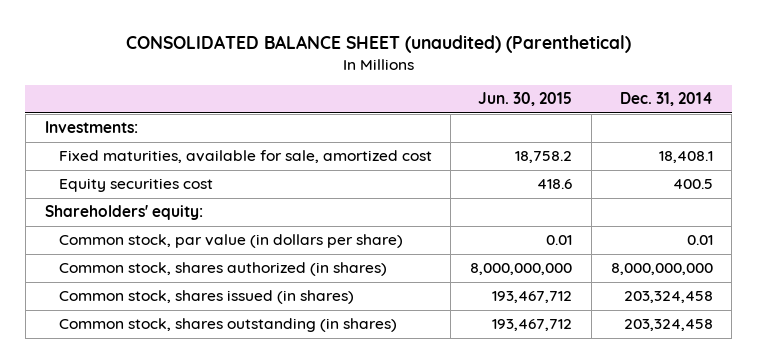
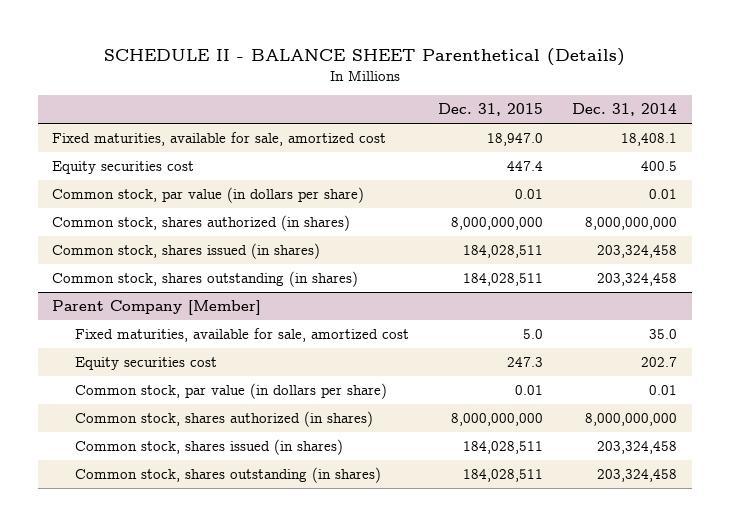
- CONSOLIDATED BALANCE SHEET (unaudited) (Parenthetical)
+ SCHEDULE II - BALANCE SHEET Parenthetical (Details)
- | Jun. 30, 2015 | Dec. 31, 2014
+ | Dec. 31, 2015 | Dec. 31, 2014
- Investments:
- Shareholders' equity:
+ Parent Company [Member]
+ Fixed maturities, available for sale, amortized cost | 5.0 | 35.0
+ Equity securities cost | 247.3 | 202.7
+ Common stock, par value (in dollars per share) | 0.01 | 0.01
+ Common stock, shares authorized (in shares) | 8,000,000,000 | 8,000,000,000
+ Common stock, shares issued (in shares) | 184,028,511 | 203,324,458
+ Common stock, shares outstanding (in shares) | 184,028,511 | 203,324,458

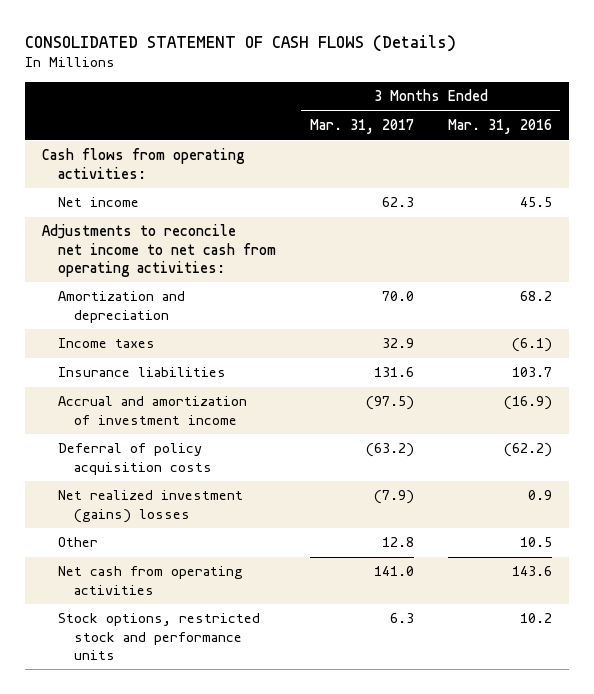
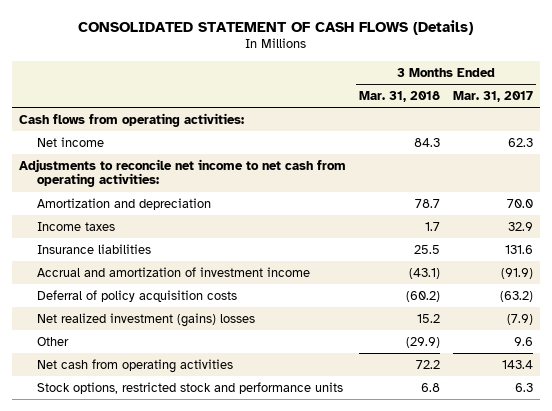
- | 3 Months Ended Mar. 31, 2017 | 3 Months Ended Mar. 31, 2016
+ | 3 Months Ended Mar. 31, 2018 | 3 Months Ended Mar. 31, 2017
- Accrual and amortization of investment income | (97.5) | (16.9)
+ Accrual and amortization of investment income | (43.1) | (91.9)
- Other | 12.8 | 10.5
- Net cash from operating activities | 141.0 | 143.6
+ Other | (29.9) | 9.6
+ Net cash from operating activities | 72.2 | 143.4

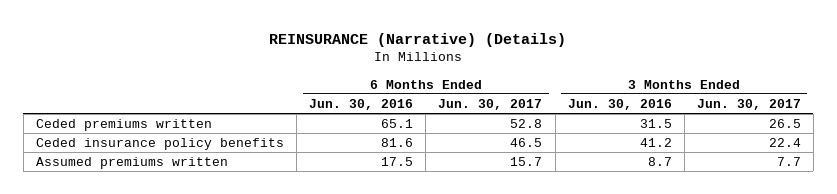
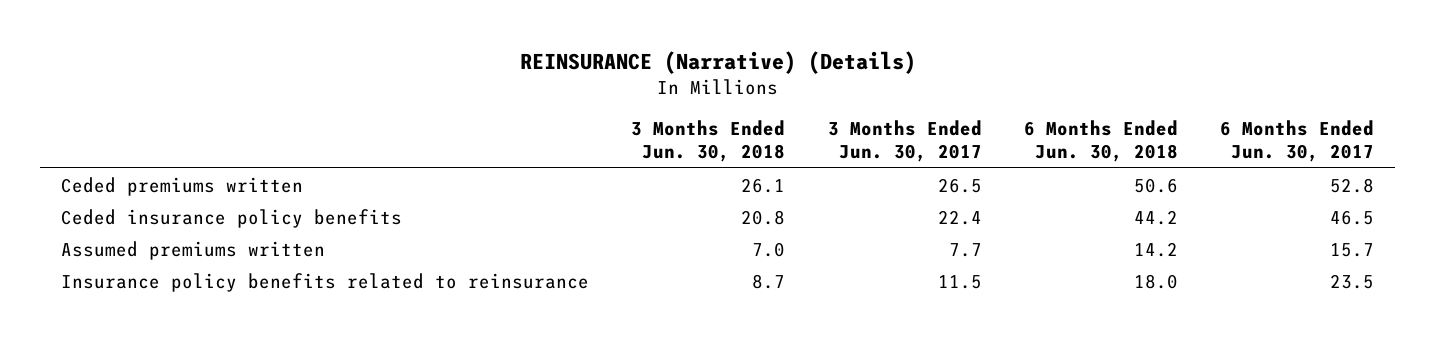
- | 6 Months Ended Jun. 30, 2016 | 6 Months Ended Jun. 30, 2017 | 3 Months Ended Jun. 30, 2016 | 3 Months Ended Jun. 30, 2017
+ | 3 Months Ended Jun. 30, 2018 | 3 Months Ended Jun. 30, 2017 | 6 Months Ended Jun. 30, 2018 | 6 Months Ended Jun. 30, 2017
+ Insurance policy benefits related to reinsurance | 8.7 | 11.5 | 18.0 | 23.5

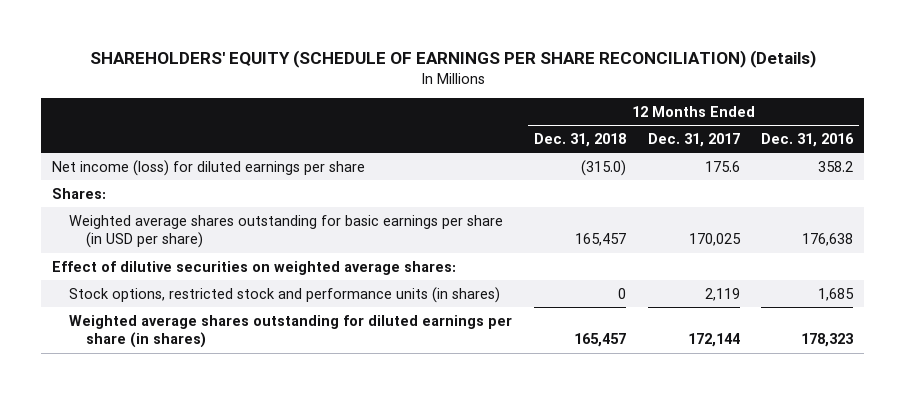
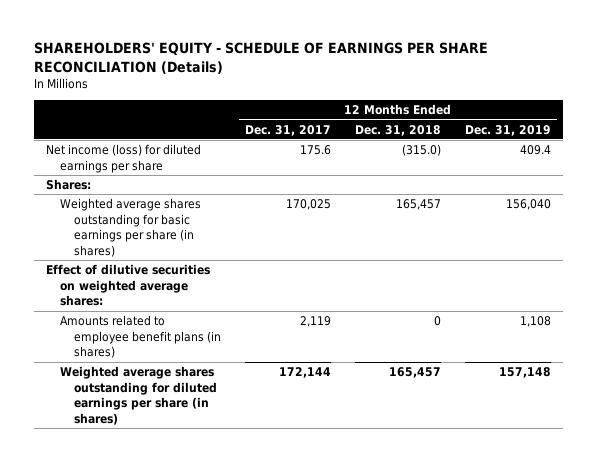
- SHAREHOLDERS' EQUITY (SCHEDULE OF EARNINGS PER SHARE RECONCILIATION) (Details)
+ SHAREHOLDERS' EQUITY - SCHEDULE OF EARNINGS PER SHARE RECONCILIATION (Details)
- | 12 Months Ended Dec. 31, 2018 | 12 Months Ended Dec. 31, 2017 | 12 Months Ended Dec. 31, 2016
+ | 12 Months Ended Dec. 31, 2017 | 12 Months Ended Dec. 31, 2018 | 12 Months Ended Dec. 31, 2019
- Weighted average shares outstanding for basic earnings per share (in USD per share) | 165,457 | 170,025 | 176,638
+ Weighted average shares outstanding for basic earnings per share (in shares) | 170,025 | 165,457 | 156,040
- Stock options, restricted stock and performance units (in shares) | 0 | 2,119 | 1,685
+ Amounts related to employee benefit plans (in shares) | 2,119 | 0 | 1,108

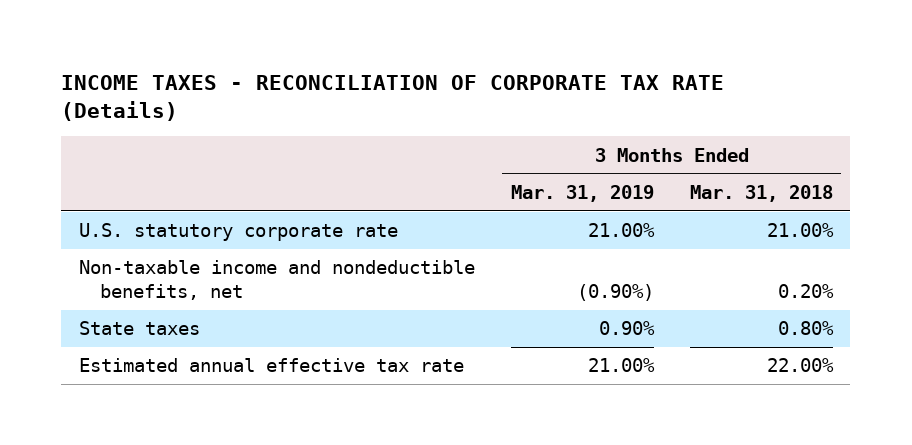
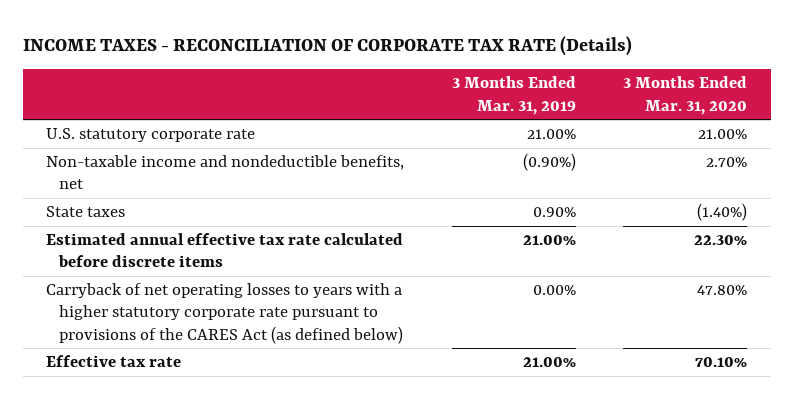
- | 3 Months Ended Mar. 31, 2019 | 3 Months Ended Mar. 31, 2018
+ | 3 Months Ended Mar. 31, 2019 | 3 Months Ended Mar. 31, 2020
- Estimated annual effective tax rate | 21.00% | 22.00%
+ Estimated annual effective tax rate calculated before discrete items | 21.00% | 22.30%
+ Carryback of net operating losses to years with a higher statutory corporate rate pursuant to provisions of the CARES Act (as defined below) | 0.00% | 47.80%
+ Effective tax rate | 21.00% | 70.10%

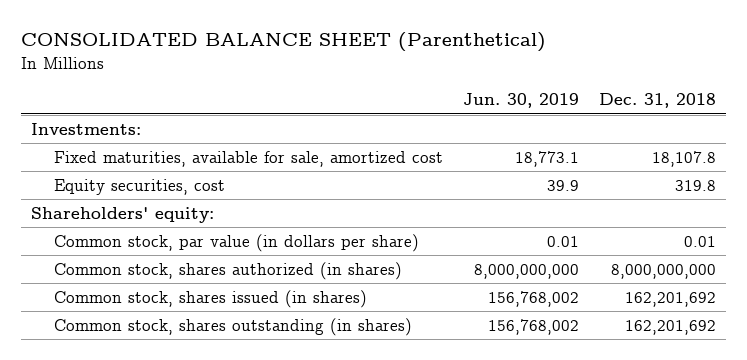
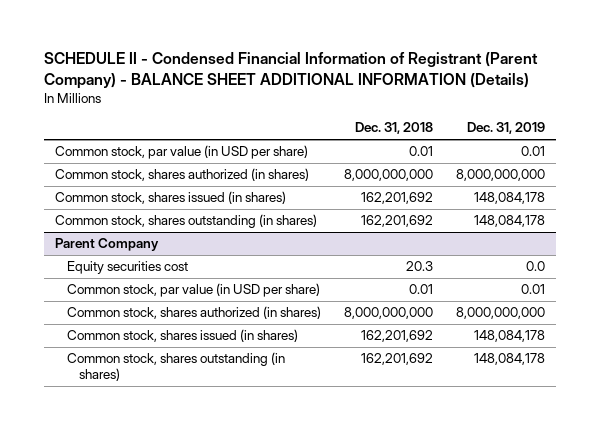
- CONSOLIDATED BALANCE SHEET (Parenthetical)
+ SCHEDULE II - Condensed Financial Information of Registrant (Parent Company) - BALANCE SHEET ADDITIONAL INFORMATION (Details)
- | Jun. 30, 2019 | Dec. 31, 2018
+ | Dec. 31, 2018 | Dec. 31, 2019
- Investments:
- Fixed maturities, available for sale, amortized cost | 18,773.1 | 18,107.8
- Equity securities, cost | 39.9 | 319.8
- Shareholders' equity:
- Common stock, par value (in dollars per share) | 0.01 | 0.01
+ Common stock, par value (in USD per share) | 0.01 | 0.01
+ Parent Company
+ Equity securities cost | 20.3 | 0.0
+ Common stock, par value (in USD per share) | 0.01 | 0.01
+ Common stock, shares authorized (in shares) | 8,000,000,000 | 8,000,000,000
+ Common stock, shares issued (in shares) | 162,201,692 | 148,084,178
+ Common stock, shares outstanding (in shares) | 162,201,692 | 148,084,178

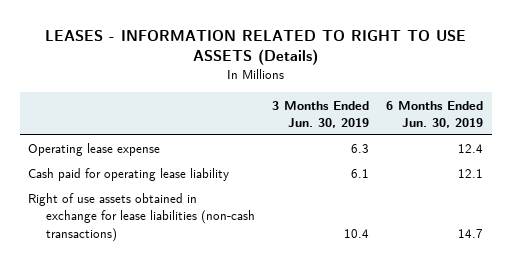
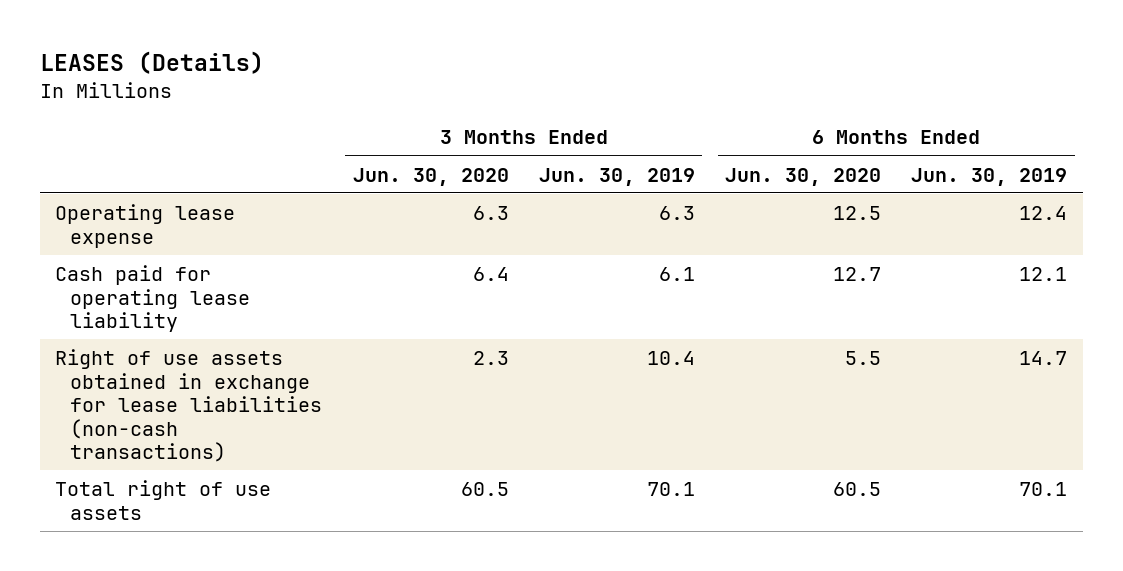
- LEASES - INFORMATION RELATED TO RIGHT TO USE ASSETS (Details)
+ LEASES (Details)
- | 3 Months Ended Jun. 30, 2019 | 6 Months Ended Jun. 30, 2019
+ | 3 Months Ended Jun. 30, 2020 | 3 Months Ended Jun. 30, 2019 | 6 Months Ended Jun. 30, 2020 | 6 Months Ended Jun. 30, 2019
+ Total right of use assets | 60.5 | 70.1 | 60.5 | 70.1

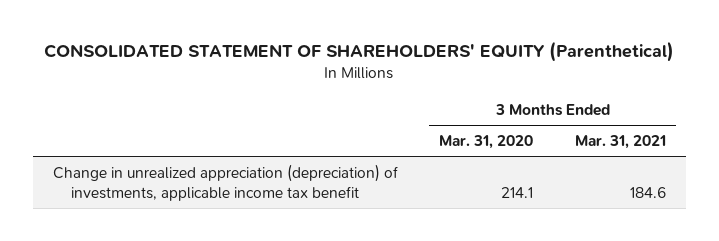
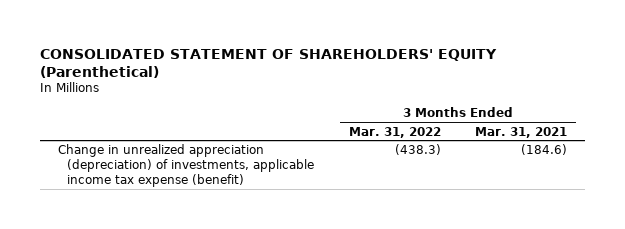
- | 3 Months Ended Mar. 31, 2020 | 3 Months Ended Mar. 31, 2021
+ | 3 Months Ended Mar. 31, 2022 | 3 Months Ended Mar. 31, 2021
- Change in unrealized appreciation (depreciation) of investments, applicable income tax benefit | 214.1 | 184.6
+ Change in unrealized appreciation (depreciation) of investments, applicable income tax expense (benefit) | (438.3) | (184.6)

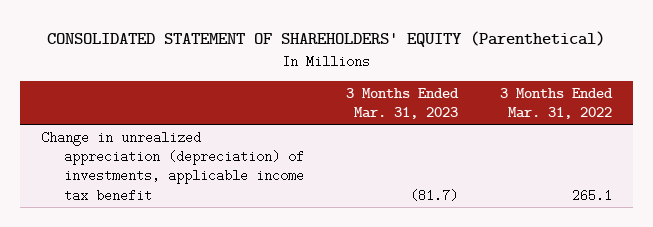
- | 3 Months Ended Mar. 31, 2022 | 3 Months Ended Mar. 31, 2021
+ | 3 Months Ended Mar. 31, 2023 | 3 Months Ended Mar. 31, 2022
- Change in unrealized appreciation (depreciation) of investments, applicable income tax expense (benefit) | (438.3) | (184.6)
+ Change in unrealized appreciation (depreciation) of investments, applicable income tax benefit | (81.7) | 265.1

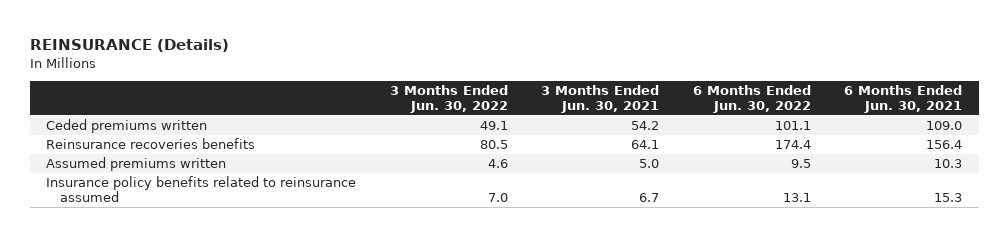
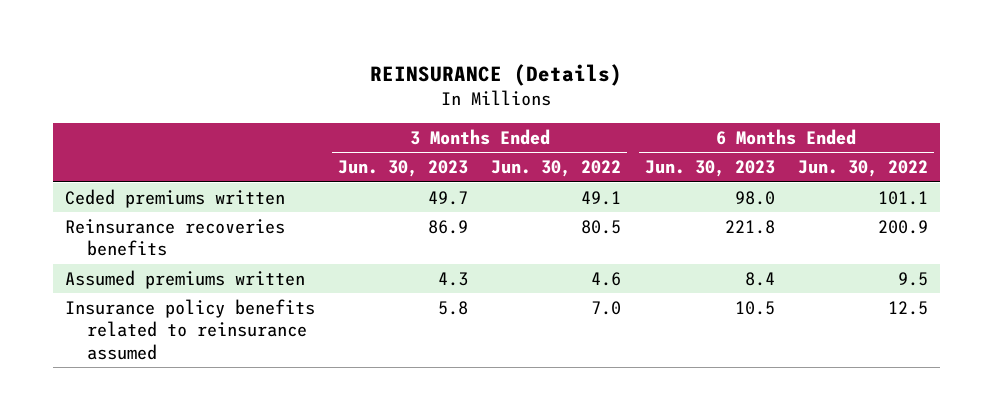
- | 3 Months Ended Jun. 30, 2022 | 3 Months Ended Jun. 30, 2021 | 6 Months Ended Jun. 30, 2022 | 6 Months Ended Jun. 30, 2021
+ | 3 Months Ended Jun. 30, 2023 | 3 Months Ended Jun. 30, 2022 | 6 Months Ended Jun. 30, 2023 | 6 Months Ended Jun. 30, 2022
- Reinsurance recoveries benefits | 80.5 | 64.1 | 174.4 | 156.4
+ Reinsurance recoveries benefits | 86.9 | 80.5 | 221.8 | 200.9
- Insurance policy benefits related to reinsurance assumed | 7.0 | 6.7 | 13.1 | 15.3
+ Insurance policy benefits related to reinsurance assumed | 5.8 | 7.0 | 10.5 | 12.5

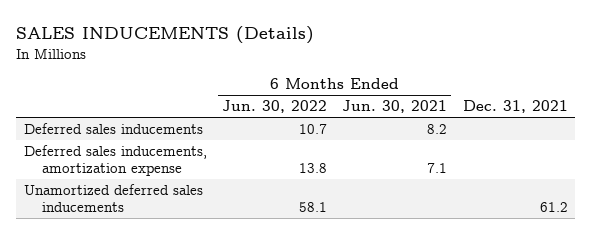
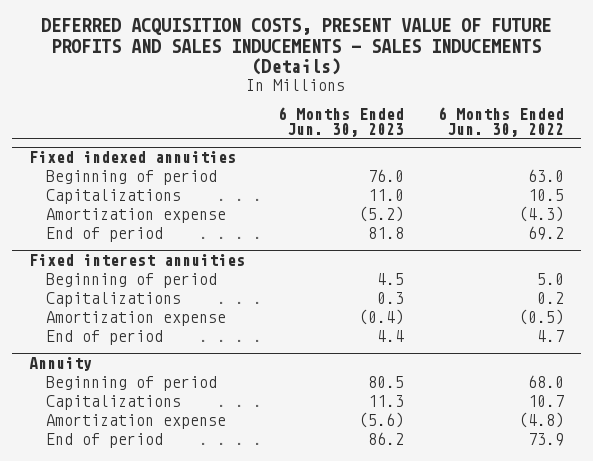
- SALES INDUCEMENTS (Details)
+ DEFERRED ACQUISITION COSTS, PRESENT VALUE OF FUTURE PROFITS AND SALES INDUCEMENTS - SALES INDUCEMENTS (Details)
- | 6 Months Ended Jun. 30, 2022 | 6 Months Ended Jun. 30, 2021 | Dec. 31, 2021
+ | 6 Months Ended Jun. 30, 2023 | 6 Months Ended Jun. 30, 2022
- Deferred sales inducements | 10.7 | 8.2 |
- Deferred sales inducements, amortization expense | 13.8 | 7.1 |
- Unamortized deferred sales inducements | 58.1 | | 61.2
+ Fixed indexed annuities
+ Beginning of period | 76.0 | 63.0
+ Capitalizations | 11.0 | 10.5
+ Amortization expense | (5.2) | (4.3)
+ End of period | 81.8 | 69.2
+ Fixed interest annuities
+ Beginning of period | 4.5 | 5.0
+ Capitalizations | 0.3 | 0.2
+ Amortization expense | (0.4) | (0.5)
+ End of period | 4.4 | 4.7
+ Annuity
+ Beginning of period | 80.5 | 68.0
+ Capitalizations | 11.3 | 10.7
+ Amortization expense | (5.6) | (4.8)
+ End of period | 86.2 | 73.9

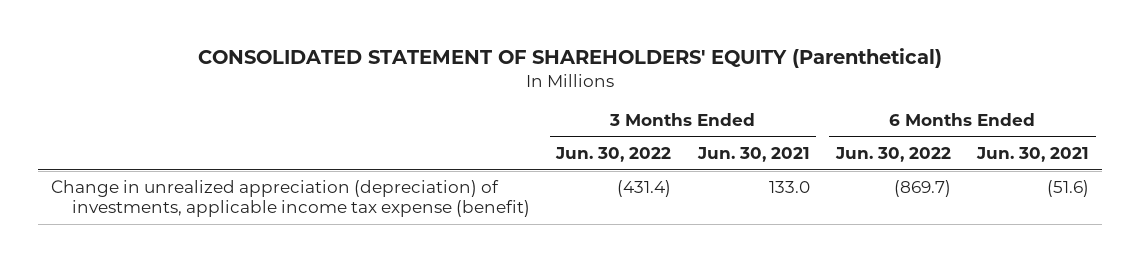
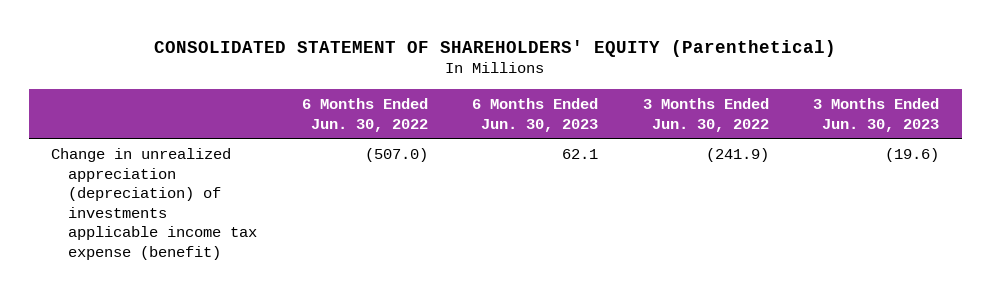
- | 3 Months Ended Jun. 30, 2022 | 3 Months Ended Jun. 30, 2021 | 6 Months Ended Jun. 30, 2022 | 6 Months Ended Jun. 30, 2021
+ | 6 Months Ended Jun. 30, 2022 | 6 Months Ended Jun. 30, 2023 | 3 Months Ended Jun. 30, 2022 | 3 Months Ended Jun. 30, 2023
- Change in unrealized appreciation (depreciation) of investments, applicable income tax expense (benefit) | (431.4) | 133.0 | (869.7) | (51.6)
+ Change in unrealized appreciation (depreciation) of investments applicable income tax expense (benefit) | (507.0) | 62.1 | (241.9) | (19.6)

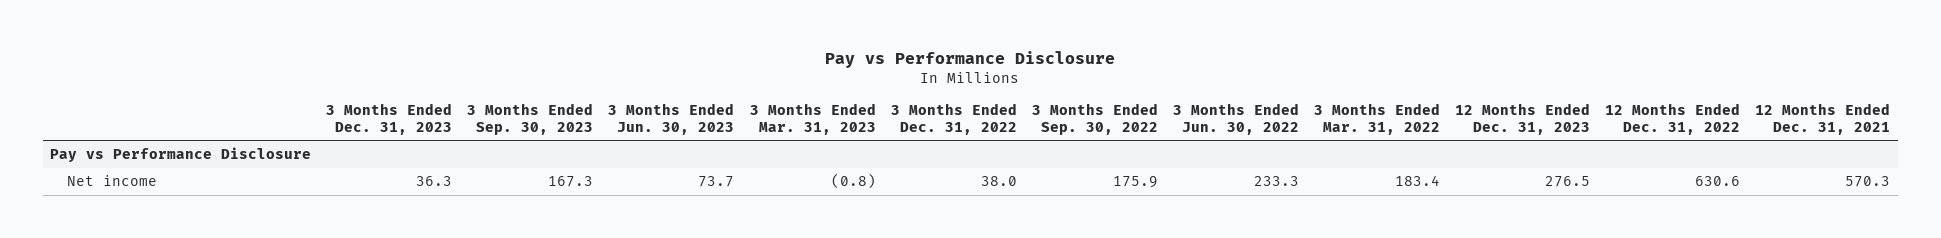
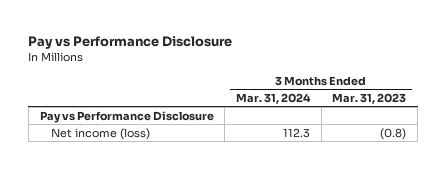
- | 3 Months Ended Dec. 31, 2023 | 3 Months Ended Sep. 30, 2023 | 3 Months Ended Jun. 30, 2023 | 3 Months Ended Mar. 31, 2023 | 3 Months Ended Dec. 31, 2022 | 3 Months Ended Sep. 30, 2022 | 3 Months Ended Jun. 30, 2022 | 3 Months Ended Mar. 31, 2022 | 12 Months Ended Dec. 31, 2023 | 12 Months Ended Dec. 31, 2022 | 12 Months Ended Dec. 31, 2021
+ | 3 Months Ended Mar. 31, 2024 | 3 Months Ended Mar. 31, 2023
- Net income | 36.3 | 167.3 | 73.7 | (0.8) | 38.0 | 175.9 | 233.3 | 183.4 | 276.5 | 630.6 | 570.3
+ Net income (loss) | 112.3 | (0.8)

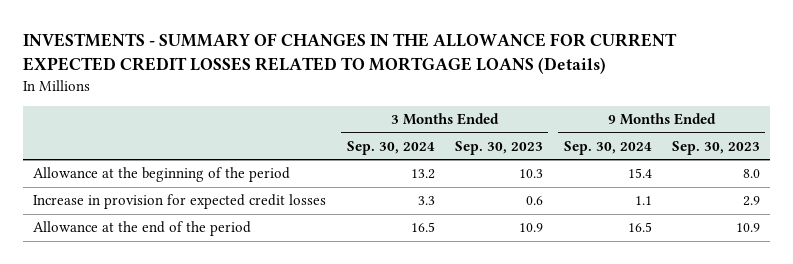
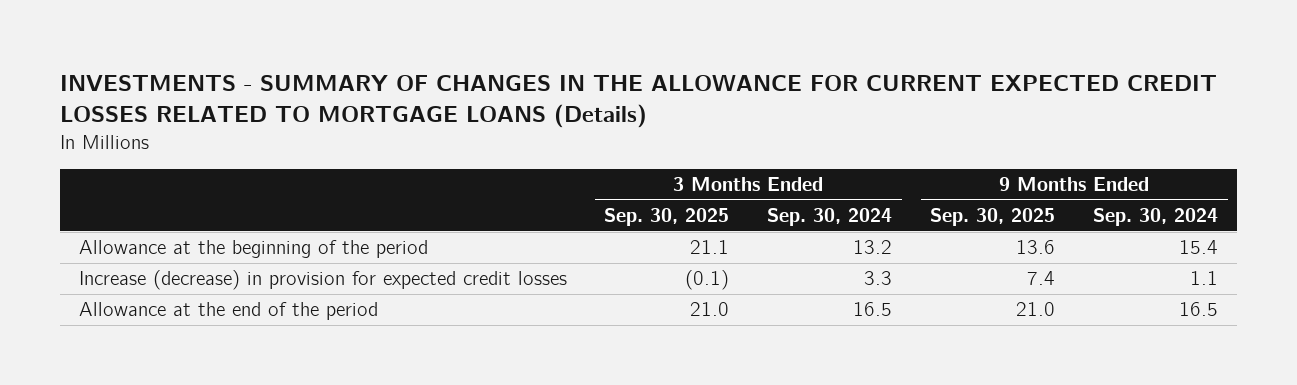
- | 3 Months Ended Sep. 30, 2024 | 3 Months Ended Sep. 30, 2023 | 9 Months Ended Sep. 30, 2024 | 9 Months Ended Sep. 30, 2023
+ | 3 Months Ended Sep. 30, 2025 | 3 Months Ended Sep. 30, 2024 | 9 Months Ended Sep. 30, 2025 | 9 Months Ended Sep. 30, 2024
- Increase in provision for expected credit losses | 3.3 | 0.6 | 1.1 | 2.9
+ Increase (decrease) in provision for expected credit losses | (0.1) | 3.3 | 7.4 | 1.1

